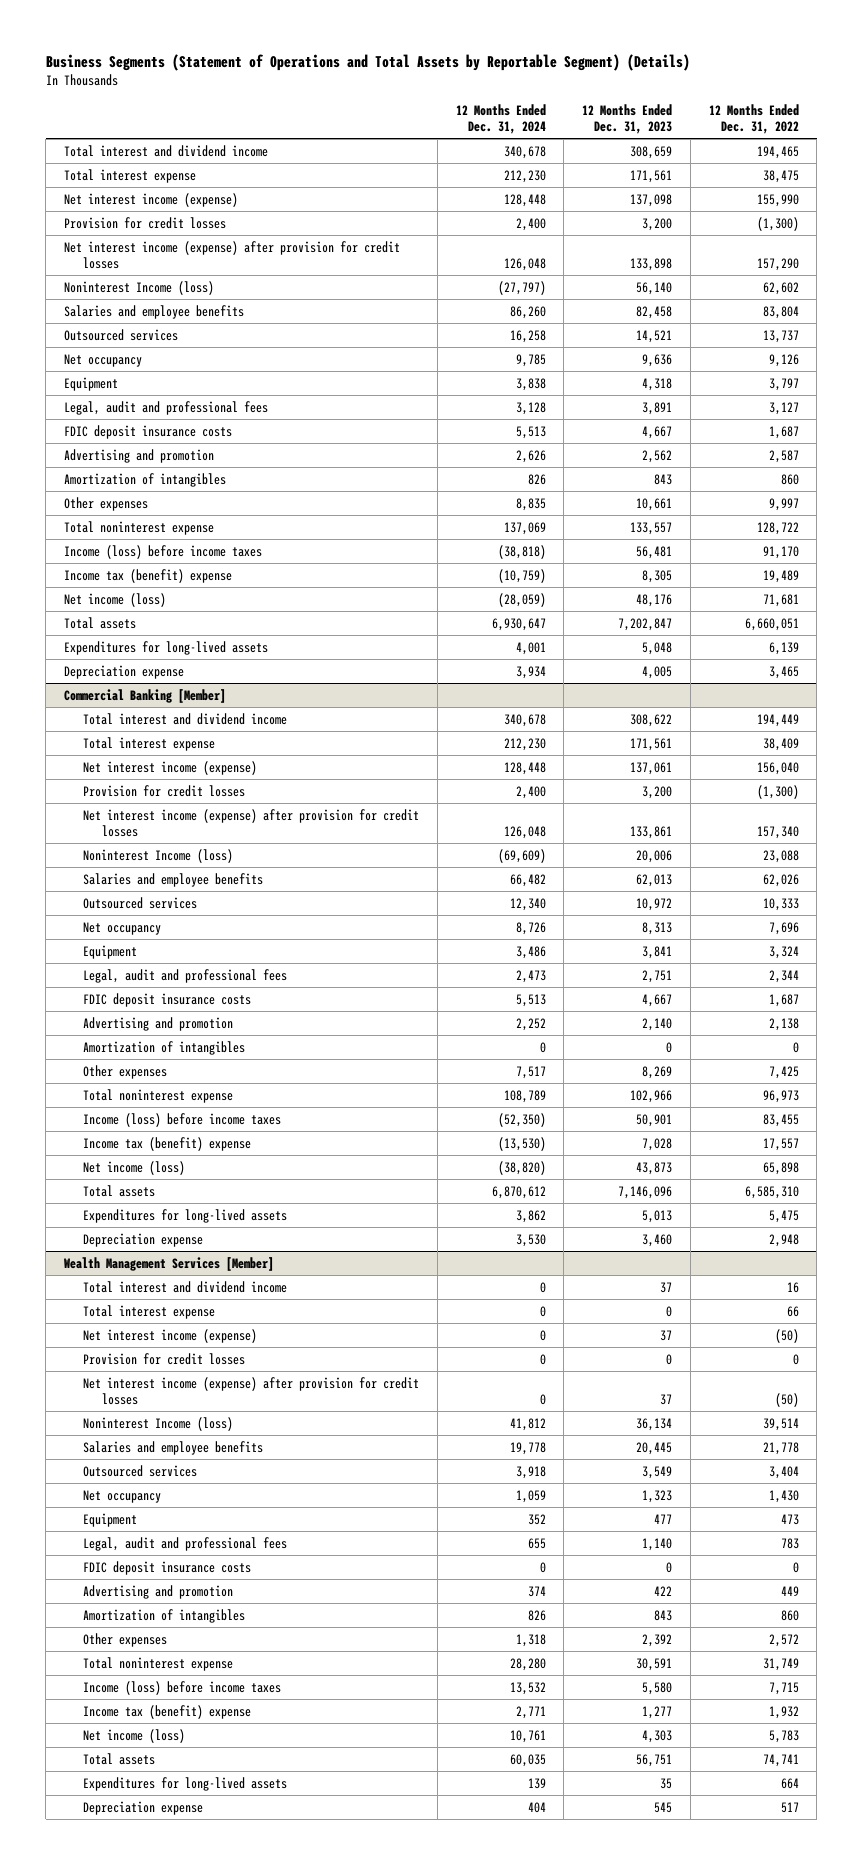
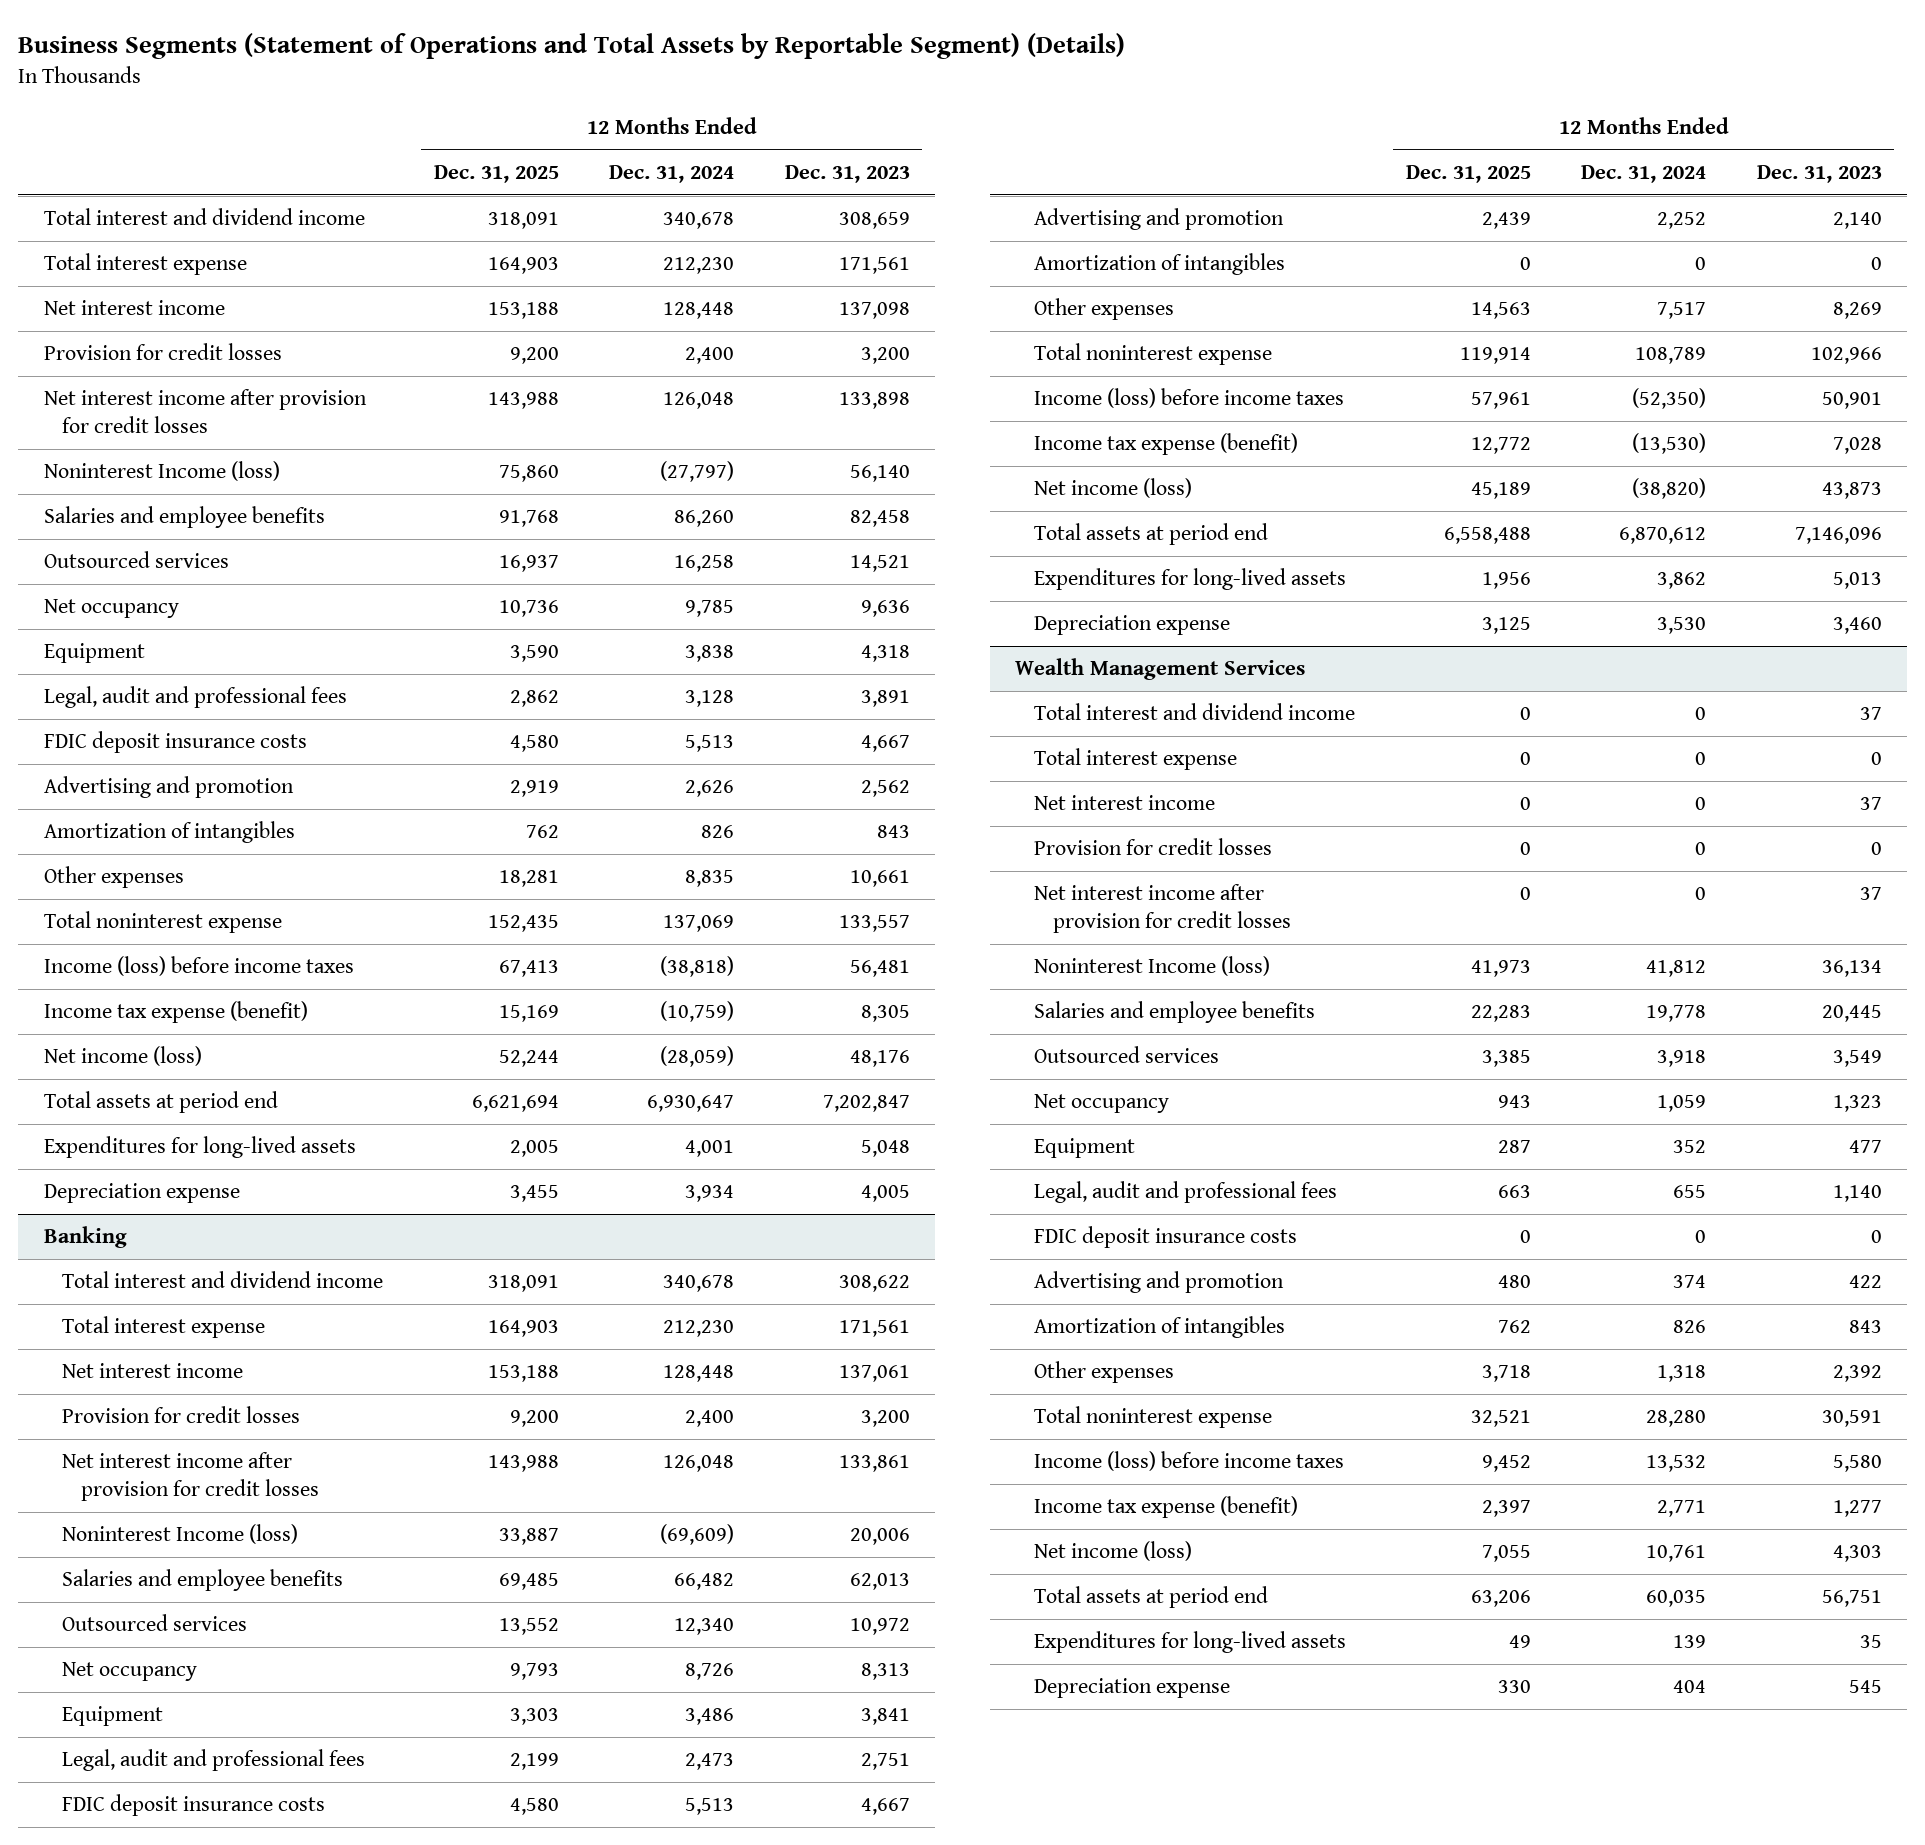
- | 12 Months Ended Dec. 31, 2024 | 12 Months Ended Dec. 31, 2023 | 12 Months Ended Dec. 31, 2022
+ | 12 Months Ended Dec. 31, 2025 | 12 Months Ended Dec. 31, 2024 | 12 Months Ended Dec. 31, 2023
- Net interest income (expense) | 128,448 | 137,098 | 155,990
+ Net interest income | 153,188 | 128,448 | 137,098
- Net interest income (expense) after provision for credit losses | 126,048 | 133,898 | 157,290
+ Net interest income after provision for credit losses | 143,988 | 126,048 | 133,898
- Income tax (benefit) expense | (10,759) | 8,305 | 19,489
+ Income tax expense (benefit) | 15,169 | (10,759) | 8,305
- Total assets | 6,930,647 | 7,202,847 | 6,660,051
+ Total assets at period end | 6,621,694 | 6,930,647 | 7,202,847
- Commercial Banking [Member]
+ Banking
- Net interest income (expense) | 128,448 | 137,061 | 156,040
+ Net interest income | 153,188 | 128,448 | 137,061
- Net interest income (expense) after provision for credit losses | 126,048 | 133,861 | 157,340
+ Net interest income after provision for credit losses | 143,988 | 126,048 | 133,861
- Income tax (benefit) expense | (13,530) | 7,028 | 17,557
+ Income tax expense (benefit) | 12,772 | (13,530) | 7,028
- Total assets | 6,870,612 | 7,146,096 | 6,585,310
+ Total assets at period end | 6,558,488 | 6,870,612 | 7,146,096
- Wealth Management Services [Member]
+ Wealth Management Services
- Net interest income (expense) | 0 | 37 | (50)
+ Net interest income | 0 | 0 | 37
- Net interest income (expense) after provision for credit losses | 0 | 37 | (50)
+ Net interest income after provision for credit losses | 0 | 0 | 37
- Income tax (benefit) expense | 2,771 | 1,277 | 1,932
+ Income tax expense (benefit) | 2,397 | 2,771 | 1,277
- Total assets | 60,035 | 56,751 | 74,741
+ Total assets at period end | 63,206 | 60,035 | 56,751

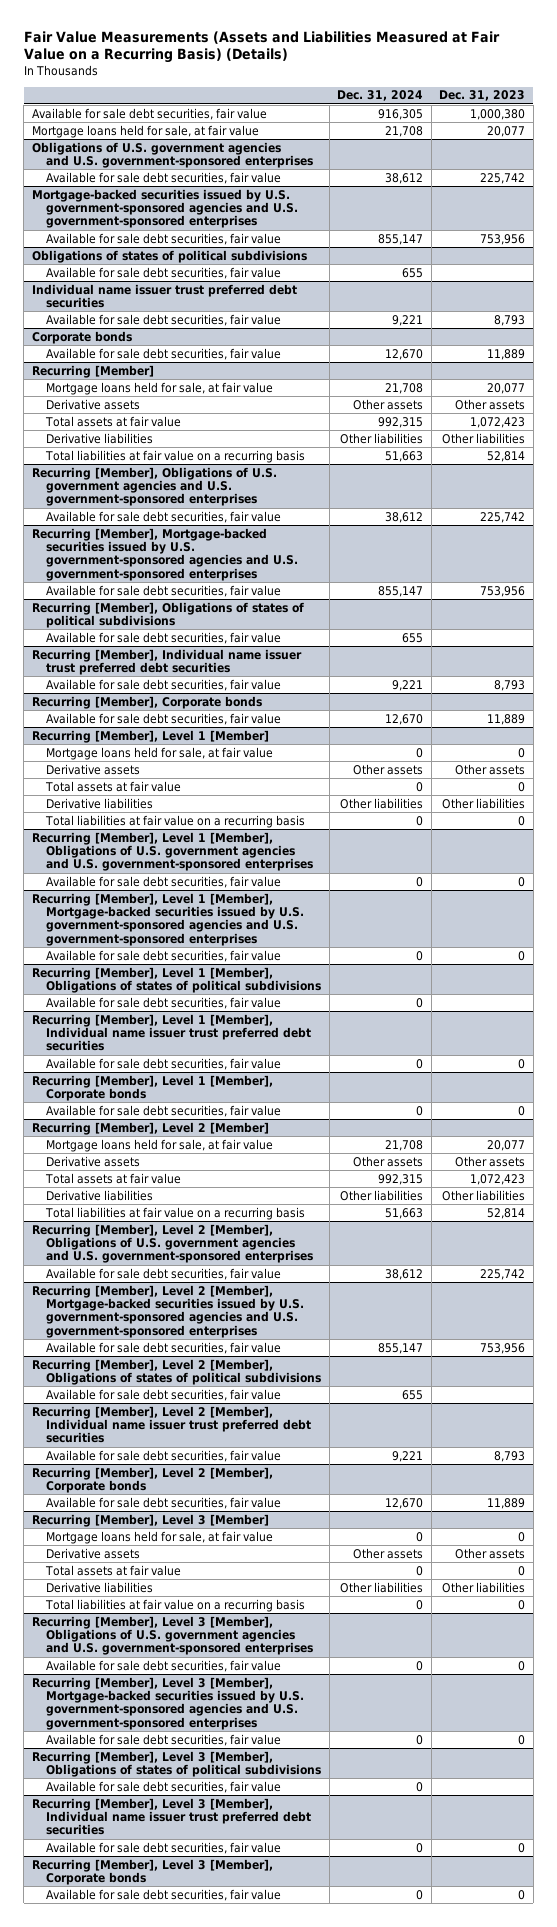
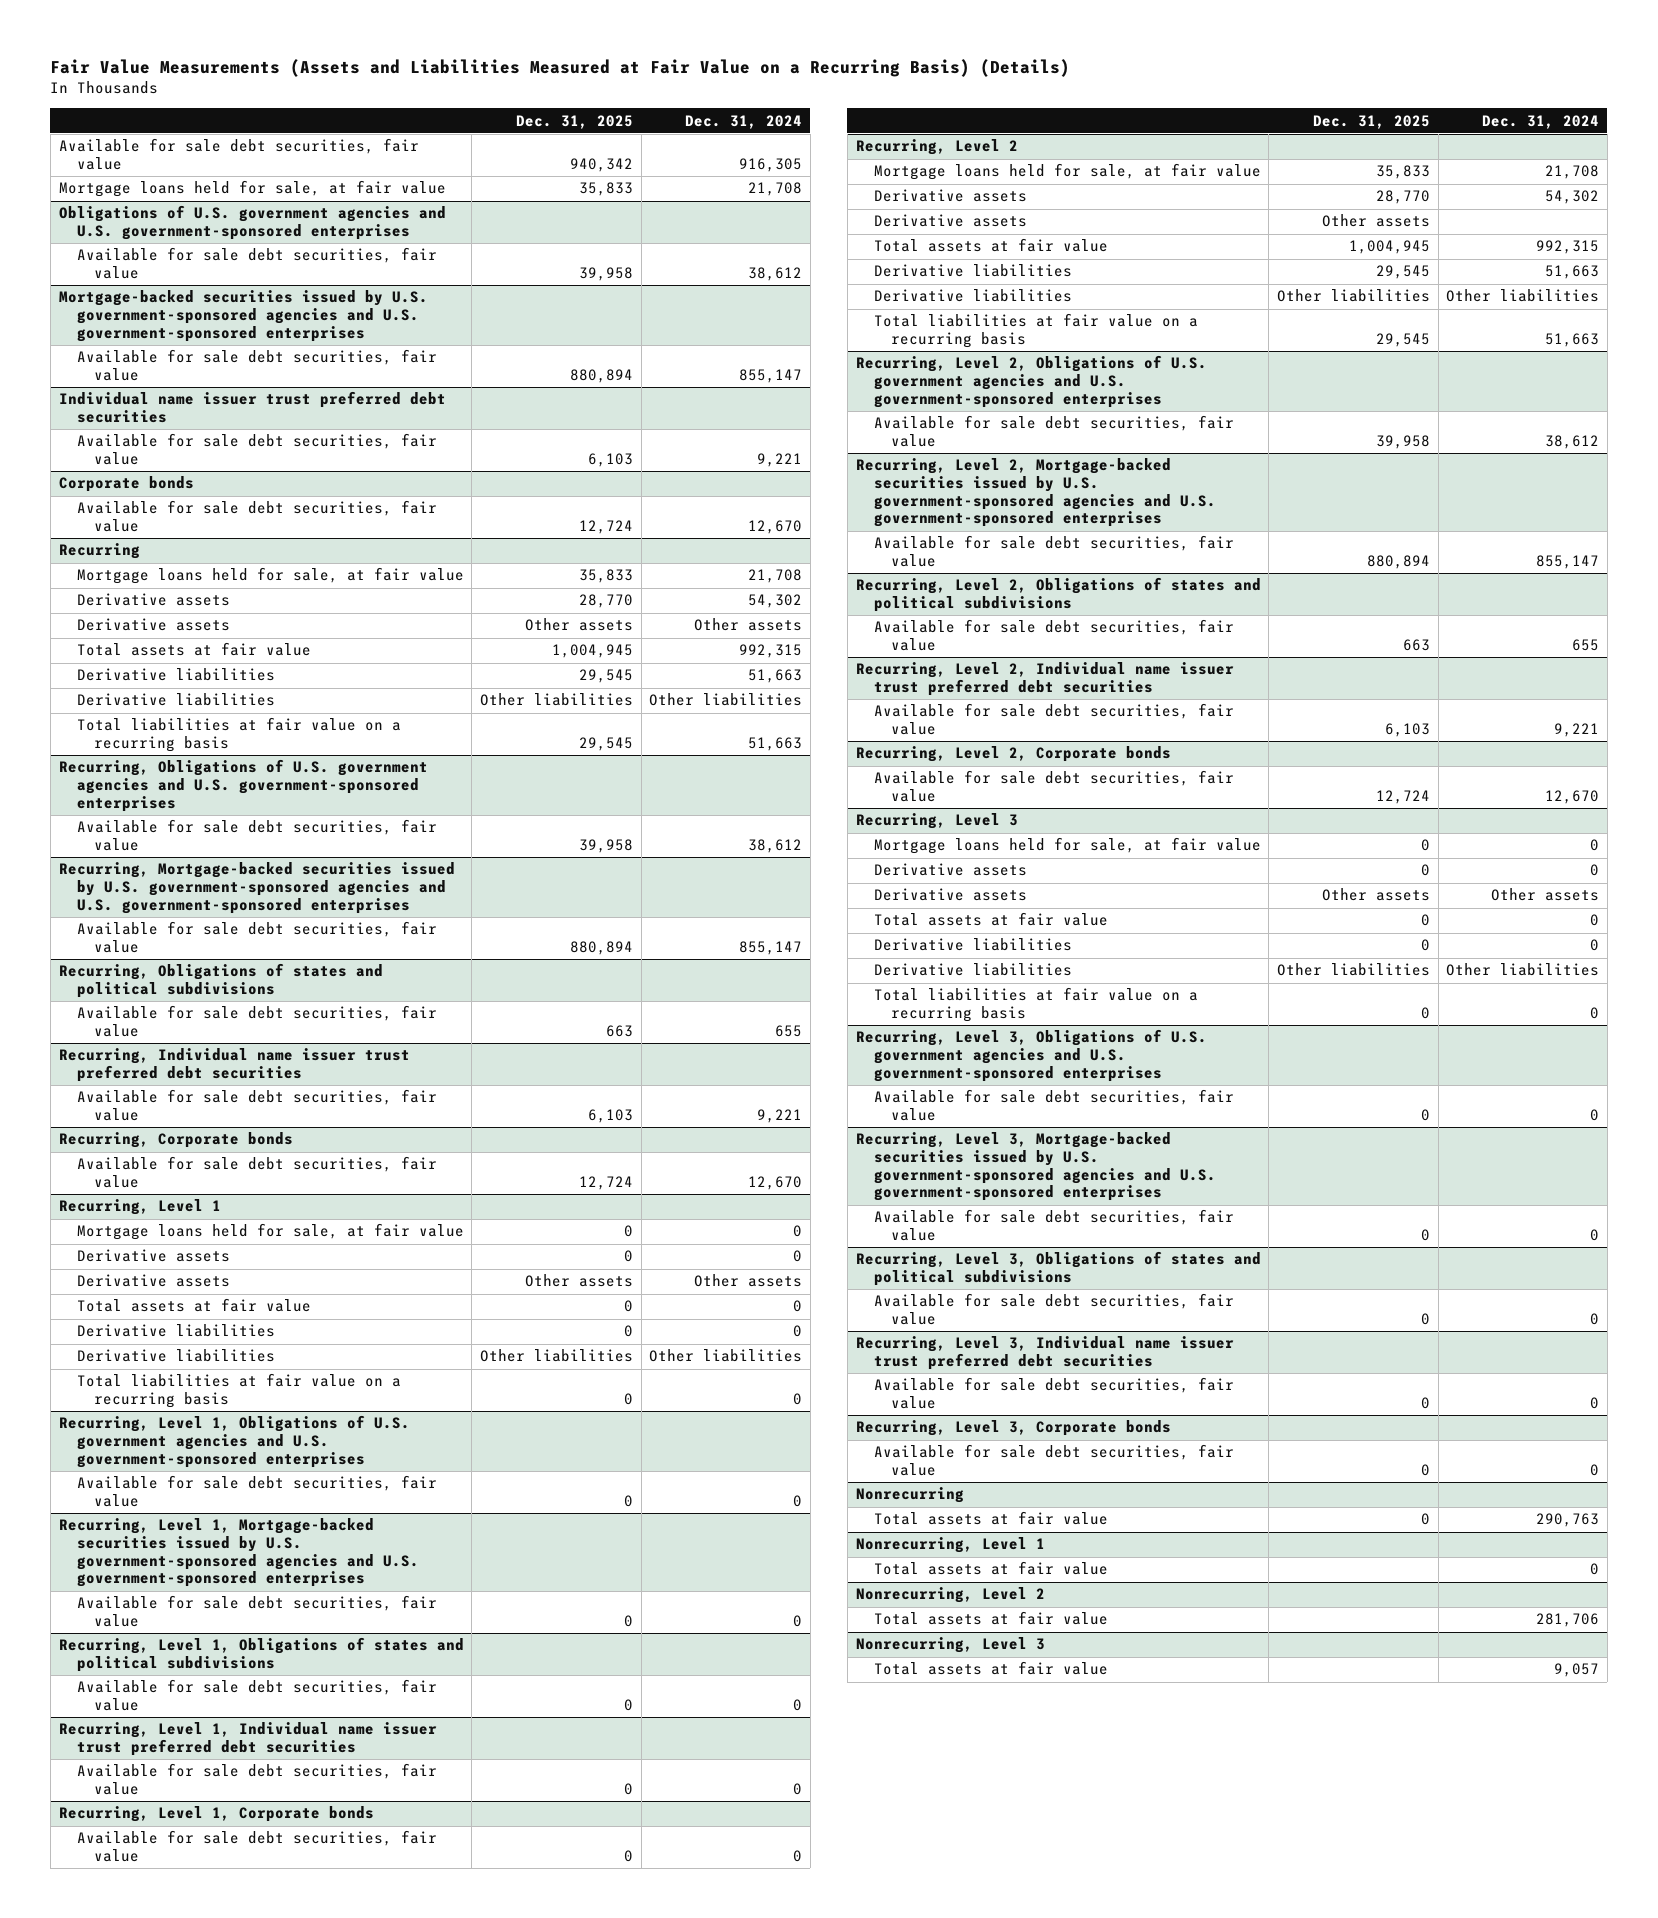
- | Dec. 31, 2024 | Dec. 31, 2023
+ | Dec. 31, 2025 | Dec. 31, 2024
- Obligations of states of political subdivisions
- Available for sale debt securities, fair value | 655 |
- Recurring [Member]
+ Recurring
+ Derivative assets | 28,770 | 54,302
+ Derivative liabilities | 29,545 | 51,663
- Recurring [Member], Obligations of U.S. government agencies and U.S. government-sponsored enterprises
+ Recurring, Obligations of U.S. government agencies and U.S. government-sponsored enterprises
- Recurring [Member], Mortgage-backed securities issued by U.S. government-sponsored agencies and U.S. government-sponsored enterprises
+ Recurring, Mortgage-backed securities issued by U.S. government-sponsored agencies and U.S. government-sponsored enterprises
- Recurring [Member], Obligations of states of political subdivisions
+ Recurring, Obligations of states and political subdivisions
- Recurring [Member], Individual name issuer trust preferred debt securities
+ Recurring, Individual name issuer trust preferred debt securities
- Recurring [Member], Corporate bonds
+ Recurring, Corporate bonds
- Recurring [Member], Level 1 [Member]
+ Recurring, Level 1
+ Derivative assets | 0 | 0
+ Derivative liabilities | 0 | 0
- Recurring [Member], Level 1 [Member], Obligations of U.S. government agencies and U.S. government-sponsored enterprises
+ Recurring, Level 1, Obligations of U.S. government agencies and U.S. government-sponsored enterprises
- Recurring [Member], Level 1 [Member], Mortgage-backed securities issued by U.S. government-sponsored agencies and U.S. government-sponsored enterprises
+ Recurring, Level 1, Mortgage-backed securities issued by U.S. government-sponsored agencies and U.S. government-sponsored enterprises
- Recurring [Member], Level 1 [Member], Obligations of states of political subdivisions
+ Recurring, Level 1, Obligations of states and political subdivisions
- Recurring [Member], Level 1 [Member], Individual name issuer trust preferred debt securities
+ Recurring, Level 1, Individual name issuer trust preferred debt securities
- Recurring [Member], Level 1 [Member], Corporate bonds
+ Recurring, Level 1, Corporate bonds
- Recurring [Member], Level 2 [Member]
+ Recurring, Level 2
- Derivative assets | Other assets | Other assets
+ Derivative assets | 28,770 | 54,302
+ Derivative assets | Other assets |
+ Derivative liabilities | 29,545 | 51,663
- Recurring [Member], Level 2 [Member], Obligations of U.S. government agencies and U.S. government-sponsored enterprises
+ Recurring, Level 2, Obligations of U.S. government agencies and U.S. government-sponsored enterprises
- Recurring [Member], Level 2 [Member], Mortgage-backed securities issued by U.S. government-sponsored agencies and U.S. government-sponsored enterprises
+ Recurring, Level 2, Mortgage-backed securities issued by U.S. government-sponsored agencies and U.S. government-sponsored enterprises
- Recurring [Member], Level 2 [Member], Obligations of states of political subdivisions
+ Recurring, Level 2, Obligations of states and political subdivisions
- Recurring [Member], Level 2 [Member], Individual name issuer trust preferred debt securities
+ Recurring, Level 2, Individual name issuer trust preferred debt securities
- Recurring [Member], Level 2 [Member], Corporate bonds
+ Recurring, Level 2, Corporate bonds
- Recurring [Member], Level 3 [Member]
+ Recurring, Level 3
+ Derivative assets | 0 | 0
+ Derivative liabilities | 0 | 0
- Recurring [Member], Level 3 [Member], Obligations of U.S. government agencies and U.S. government-sponsored enterprises
+ Recurring, Level 3, Obligations of U.S. government agencies and U.S. government-sponsored enterprises
- Recurring [Member], Level 3 [Member], Mortgage-backed securities issued by U.S. government-sponsored agencies and U.S. government-sponsored enterprises
+ Recurring, Level 3, Mortgage-backed securities issued by U.S. government-sponsored agencies and U.S. government-sponsored enterprises
- Recurring [Member], Level 3 [Member], Obligations of states of political subdivisions
+ Recurring, Level 3, Obligations of states and political subdivisions
- Recurring [Member], Level 3 [Member], Individual name issuer trust preferred debt securities
+ Recurring, Level 3, Individual name issuer trust preferred debt securities
- Recurring [Member], Level 3 [Member], Corporate bonds
+ Recurring, Level 3, Corporate bonds
+ Nonrecurring
+ Total assets at fair value | 0 | 290,763
+ Nonrecurring, Level 1
+ Total assets at fair value | | 0
+ Nonrecurring, Level 2
+ Total assets at fair value | | 281,706
+ Nonrecurring, Level 3
+ Total assets at fair value | | 9,057

